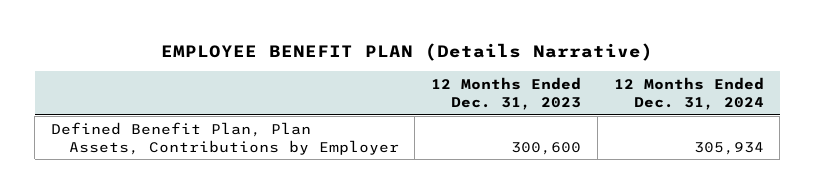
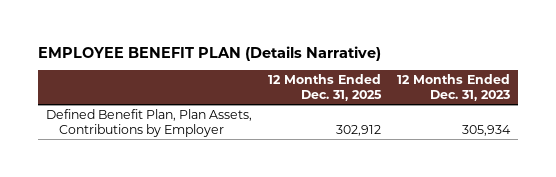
- | 12 Months Ended Dec. 31, 2023 | 12 Months Ended Dec. 31, 2024
+ | 12 Months Ended Dec. 31, 2025 | 12 Months Ended Dec. 31, 2023
- Defined Benefit Plan, Plan Assets, Contributions by Employer | 300,600 | 305,934
+ Defined Benefit Plan, Plan Assets, Contributions by Employer | 302,912 | 305,934

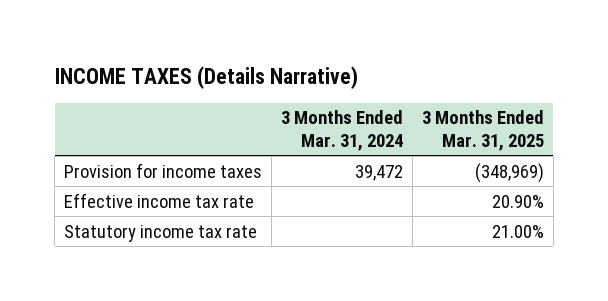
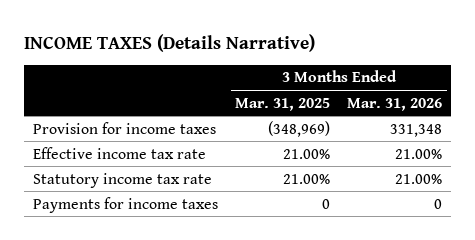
- | 3 Months Ended Mar. 31, 2024 | 3 Months Ended Mar. 31, 2025
+ | 3 Months Ended Mar. 31, 2025 | 3 Months Ended Mar. 31, 2026
- Effective income tax rate | | 20.90%
+ Effective income tax rate | 21.00% | 21.00%
+ Payments for income taxes | 0 | 0

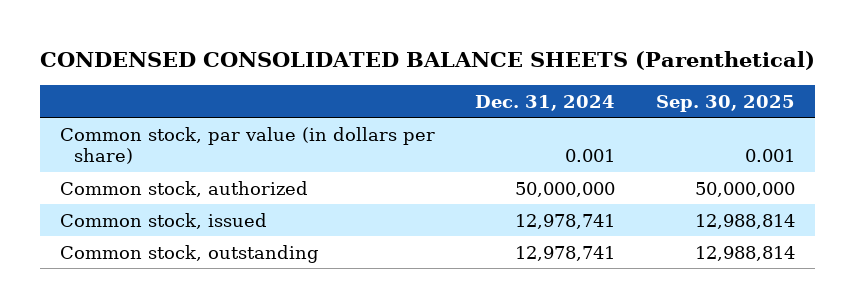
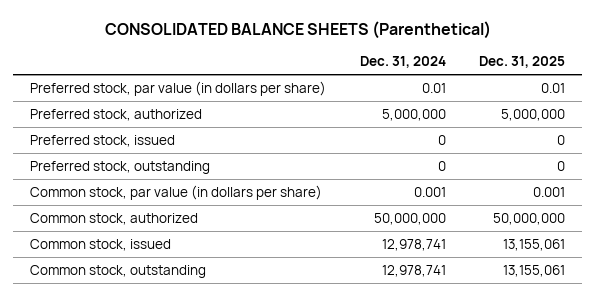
- CONDENSED CONSOLIDATED BALANCE SHEETS (Parenthetical)
+ CONSOLIDATED BALANCE SHEETS (Parenthetical)
- | Dec. 31, 2024 | Sep. 30, 2025
+ | Dec. 31, 2024 | Dec. 31, 2025
+ Preferred stock, par value (in dollars per share) | 0.01 | 0.01
+ Preferred stock, authorized | 5,000,000 | 5,000,000
+ Preferred stock, issued | 0 | 0
+ Preferred stock, outstanding | 0 | 0

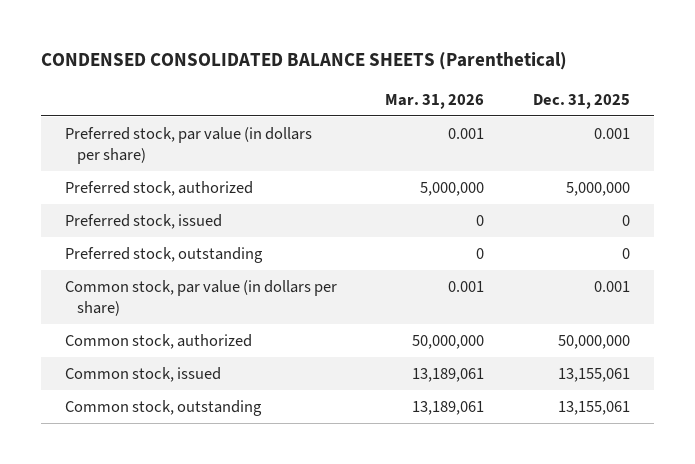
- CONSOLIDATED BALANCE SHEETS (Parenthetical)
+ CONDENSED CONSOLIDATED BALANCE SHEETS (Parenthetical)
- | Dec. 31, 2024 | Dec. 31, 2025
+ | Mar. 31, 2026 | Dec. 31, 2025
- Preferred stock, par value (in dollars per share) | 0.01 | 0.01
+ Preferred stock, par value (in dollars per share) | 0.001 | 0.001

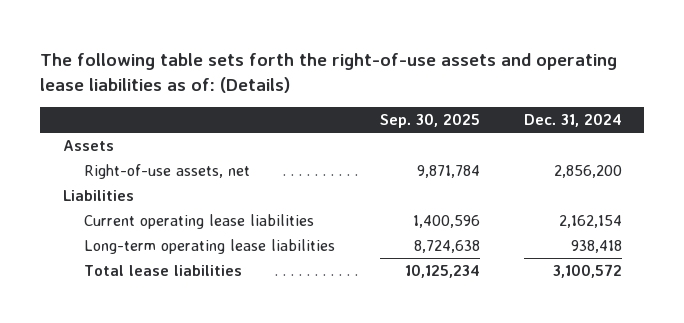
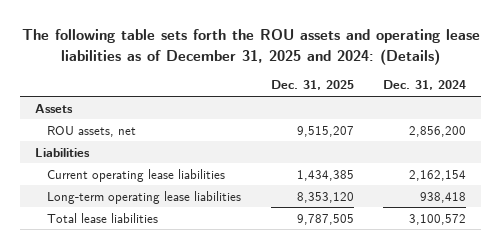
- The following table sets forth the right-of-use assets and operating lease liabilities as of: (Details)
+ The following table sets forth the ROU assets and operating lease liabilities as of December 31, 2025 and 2024: (Details)
- | Sep. 30, 2025 | Dec. 31, 2024
+ | Dec. 31, 2025 | Dec. 31, 2024
- Right-of-use assets, net | 9,871,784 | 2,856,200
+ ROU assets, net | 9,515,207 | 2,856,200

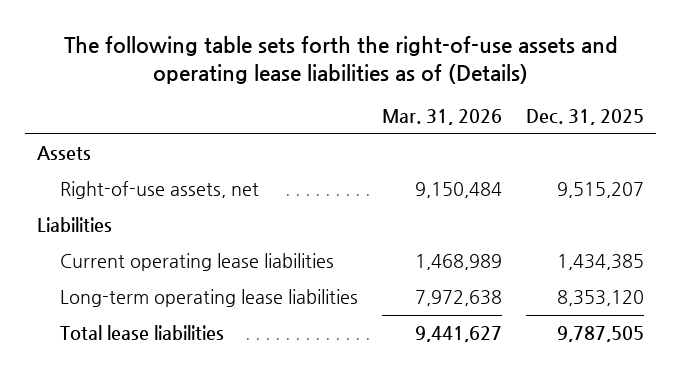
- The following table sets forth the ROU assets and operating lease liabilities as of December 31, 2025 and 2024: (Details)
+ The following table sets forth the right-of-use assets and operating lease liabilities as of (Details)
- | Dec. 31, 2025 | Dec. 31, 2024
+ | Mar. 31, 2026 | Dec. 31, 2025
- ROU assets, net | 9,515,207 | 2,856,200
+ Right-of-use assets, net | 9,150,484 | 9,515,207

